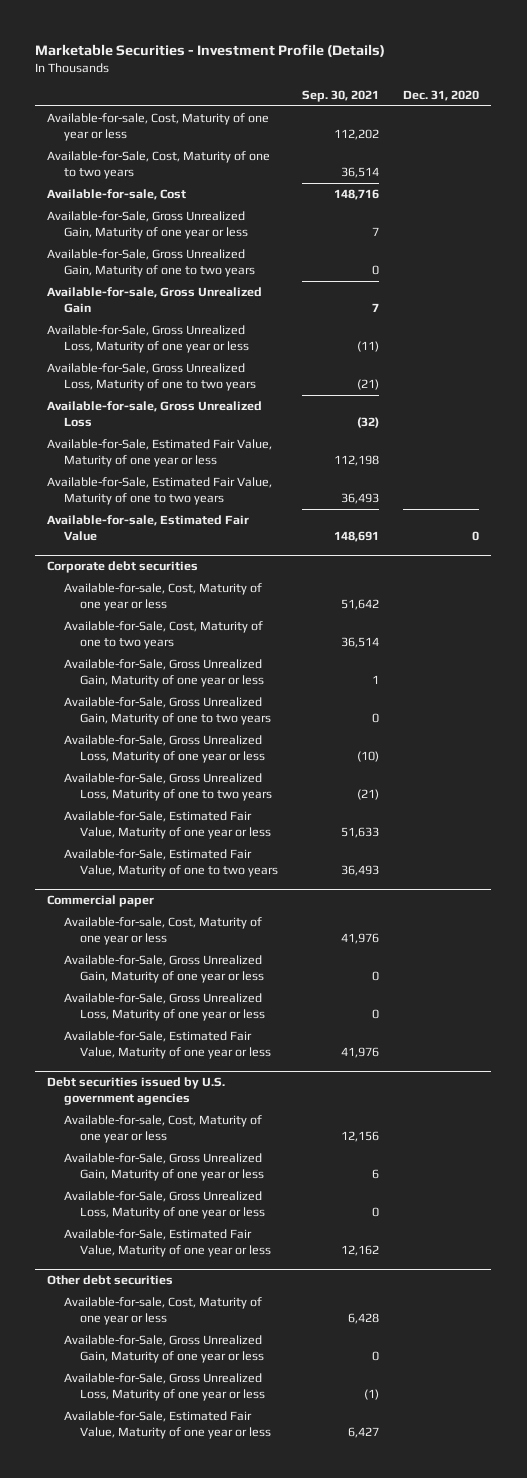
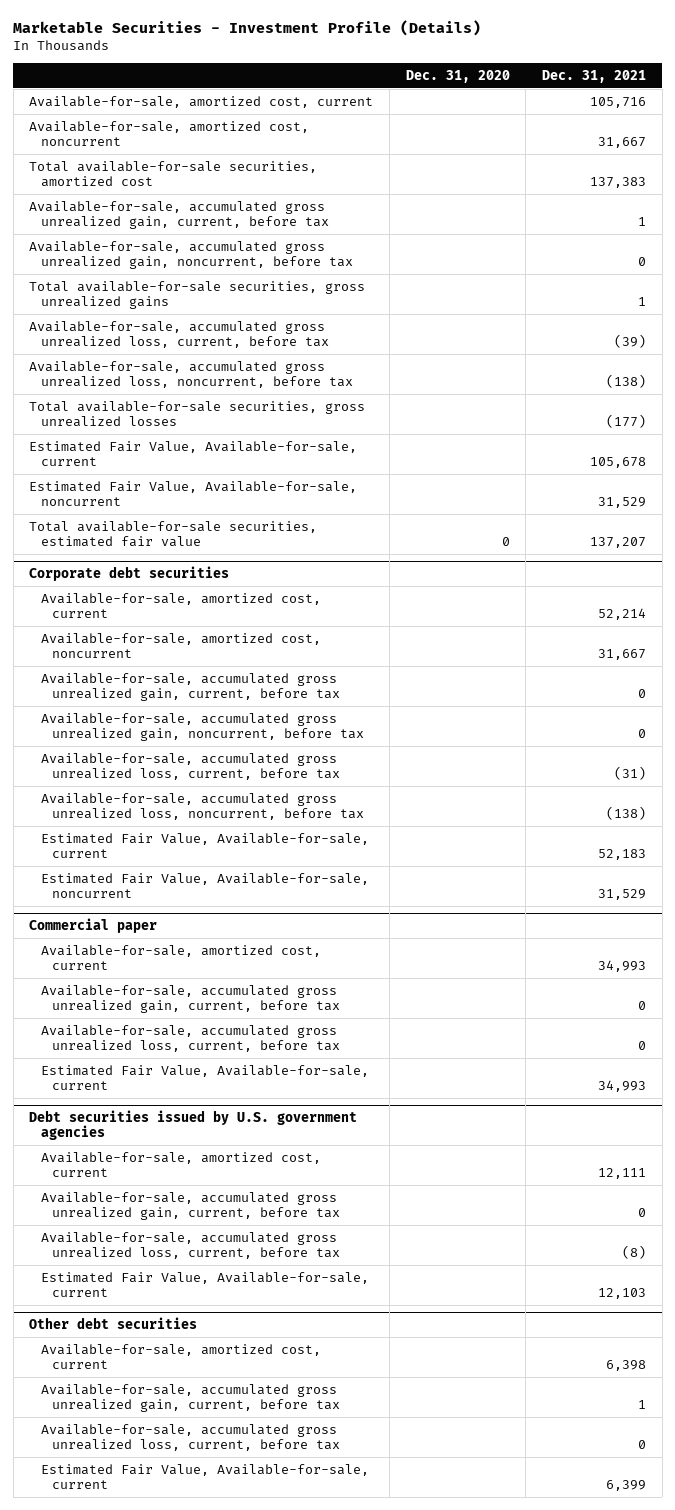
- | Sep. 30, 2021 | Dec. 31, 2020
+ | Dec. 31, 2020 | Dec. 31, 2021
- Available-for-sale, Cost, Maturity of one year or less | 112,202 |
- Available-for-Sale, Cost, Maturity of one to two years | 36,514 |
- Available-for-sale, Cost | 148,716 |
- Available-for-Sale, Gross Unrealized Gain, Maturity of one year or less | 7 |
- Available-for-Sale, Gross Unrealized Gain, Maturity of one to two years | 0 |
- Available-for-sale, Gross Unrealized Gain | 7 |
- Available-for-Sale, Gross Unrealized Loss, Maturity of one year or less | (11) |
- Available-for-Sale, Gross Unrealized Loss, Maturity of one to two years | (21) |
- Available-for-sale, Gross Unrealized Loss | (32) |
- Available-for-Sale, Estimated Fair Value, Maturity of one year or less | 112,198 |
- Available-for-Sale, Estimated Fair Value, Maturity of one to two years | 36,493 |
- Available-for-sale, Estimated Fair Value | 148,691 | 0
+ Available-for-sale, amortized cost, current | | 105,716
+ Available-for-sale, amortized cost, noncurrent | | 31,667
+ Total available-for-sale securities, amortized cost | | 137,383
+ Available-for-sale, accumulated gross unrealized gain, current, before tax | | 1
+ Available-for-sale, accumulated gross unrealized gain, noncurrent, before tax | | 0
+ Total available-for-sale securities, gross unrealized gains | | 1
+ Available-for-sale, accumulated gross unrealized loss, current, before tax | | (39)
+ Available-for-sale, accumulated gross unrealized loss, noncurrent, before tax | | (138)
+ Total available-for-sale securities, gross unrealized losses | | (177)
+ Estimated Fair Value, Available-for-sale, current | | 105,678
+ Estimated Fair Value, Available-for-sale, noncurrent | | 31,529
+ Total available-for-sale securities, estimated fair value | 0 | 137,207
@ Corporate debt securities
- Available-for-sale, Cost, Maturity of one year or less | 51,642 |
- Available-for-Sale, Cost, Maturity of one to two years | 36,514 |
- Available-for-Sale, Gross Unrealized Gain, Maturity of one year or less | 1 |
- Available-for-Sale, Gross Unrealized Gain, Maturity of one to two years | 0 |
- Available-for-Sale, Gross Unrealized Loss, Maturity of one year or less | (10) |
- Available-for-Sale, Gross Unrealized Loss, Maturity of one to two years | (21) |
- Available-for-Sale, Estimated Fair Value, Maturity of one year or less | 51,633 |
- Available-for-Sale, Estimated Fair Value, Maturity of one to two years | 36,493 |
+ Available-for-sale, amortized cost, current | | 52,214
+ Available-for-sale, amortized cost, noncurrent | | 31,667
+ Available-for-sale, accumulated gross unrealized gain, current, before tax | | 0
+ Available-for-sale, accumulated gross unrealized gain, noncurrent, before tax | | 0
+ Available-for-sale, accumulated gross unrealized loss, current, before tax | | (31)
+ Available-for-sale, accumulated gross unrealized loss, noncurrent, before tax | | (138)
+ Estimated Fair Value, Available-for-sale, current | | 52,183
+ Estimated Fair Value, Available-for-sale, noncurrent | | 31,529
@ Commercial paper
- Available-for-sale, Cost, Maturity of one year or less | 41,976 |
- Available-for-Sale, Gross Unrealized Gain, Maturity of one year or less | 0 |
- Available-for-Sale, Gross Unrealized Loss, Maturity of one year or less | 0 |
- Available-for-Sale, Estimated Fair Value, Maturity of one year or less | 41,976 |
+ Available-for-sale, amortized cost, current | | 34,993
+ Available-for-sale, accumulated gross unrealized gain, current, before tax | | 0
+ Available-for-sale, accumulated gross unrealized loss, current, before tax | | 0
+ Estimated Fair Value, Available-for-sale, current | | 34,993
@ Debt securities issued by U.S. government agencies
- Available-for-sale, Cost, Maturity of one year or less | 12,156 |
- Available-for-Sale, Gross Unrealized Gain, Maturity of one year or less | 6 |
- Available-for-Sale, Gross Unrealized Loss, Maturity of one year or less | 0 |
- Available-for-Sale, Estimated Fair Value, Maturity of one year or less | 12,162 |
+ Available-for-sale, amortized cost, current | | 12,111
+ Available-for-sale, accumulated gross unrealized gain, current, before tax | | 0
+ Available-for-sale, accumulated gross unrealized loss, current, before tax | | (8)
+ Estimated Fair Value, Available-for-sale, current | | 12,103
@ Other debt securities
- Available-for-sale, Cost, Maturity of one year or less | 6,428 |
- Available-for-Sale, Gross Unrealized Gain, Maturity of one year or less | 0 |
- Available-for-Sale, Gross Unrealized Loss, Maturity of one year or less | (1) |
- Available-for-Sale, Estimated Fair Value, Maturity of one year or less | 6,427 |
+ Available-for-sale, amortized cost, current | | 6,398
+ Available-for-sale, accumulated gross unrealized gain, current, before tax | | 1
+ Available-for-sale, accumulated gross unrealized loss, current, before tax | | 0
+ Estimated Fair Value, Available-for-sale, current | | 6,399

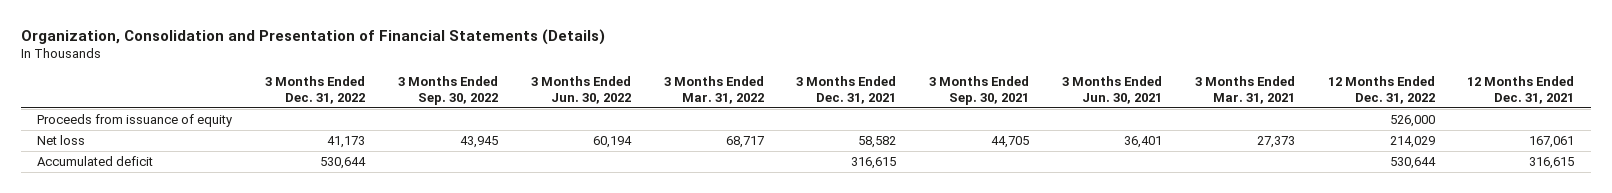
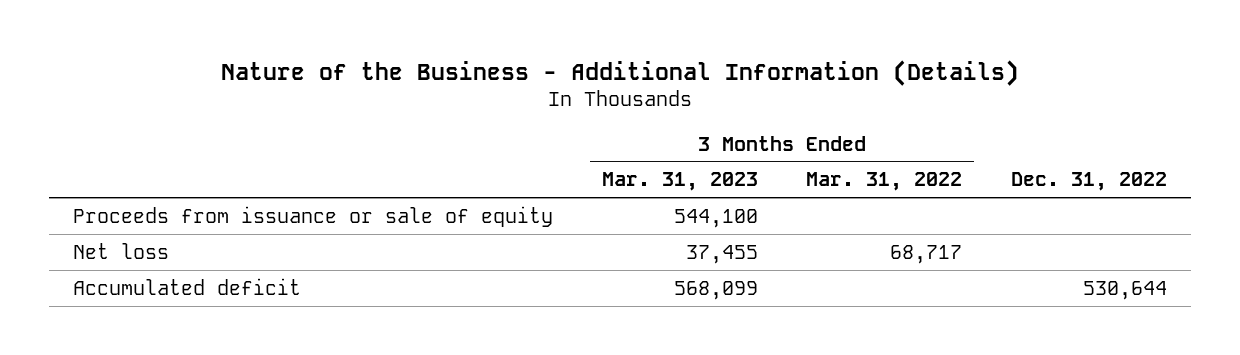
- Organization, Consolidation and Presentation of Financial Statements (Details)
+ Nature of the Business - Additional Information (Details)
- | 3 Months Ended Dec. 31, 2022 | 3 Months Ended Sep. 30, 2022 | 3 Months Ended Jun. 30, 2022 | 3 Months Ended Mar. 31, 2022 | 3 Months Ended Dec. 31, 2021 | 3 Months Ended Sep. 30, 2021 | 3 Months Ended Jun. 30, 2021 | 3 Months Ended Mar. 31, 2021 | 12 Months Ended Dec. 31, 2022 | 12 Months Ended Dec. 31, 2021
+ | 3 Months Ended Mar. 31, 2023 | 3 Months Ended Mar. 31, 2022 | Dec. 31, 2022
- Proceeds from issuance of equity | | | | | | | | | 526,000 |
+ Proceeds from issuance or sale of equity | 544,100 | |

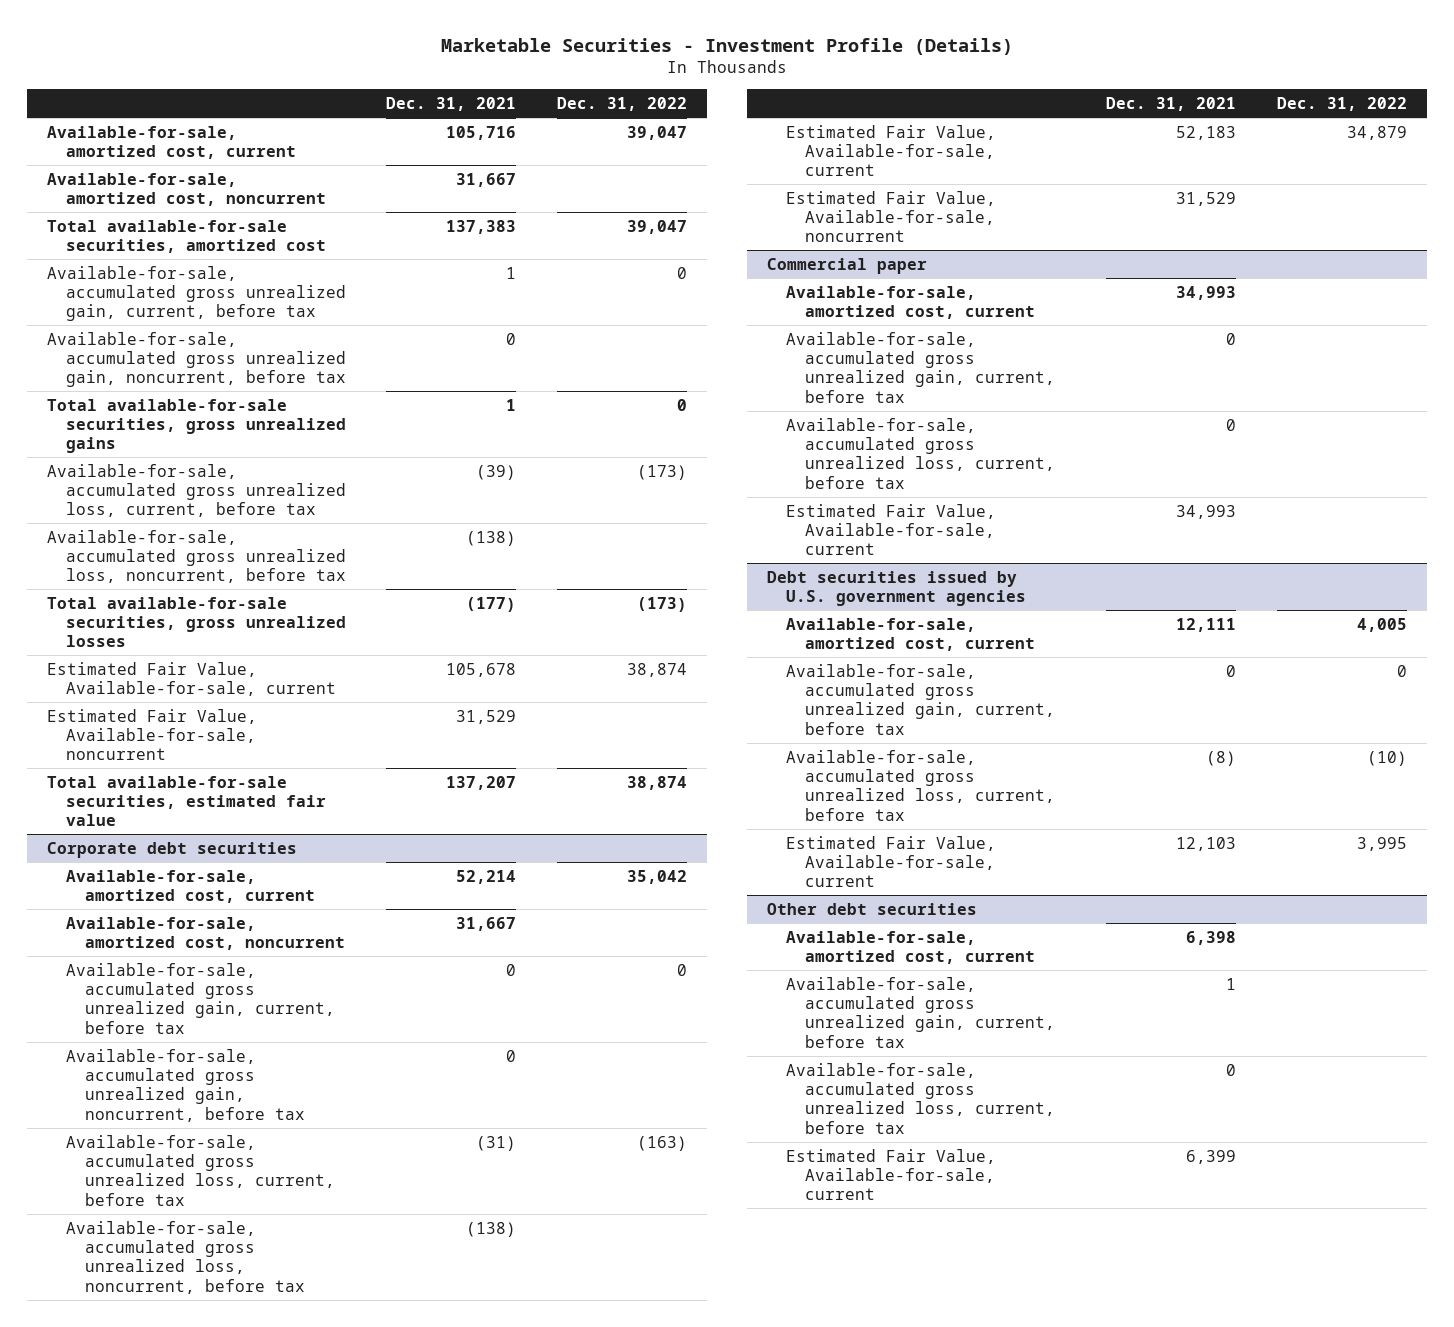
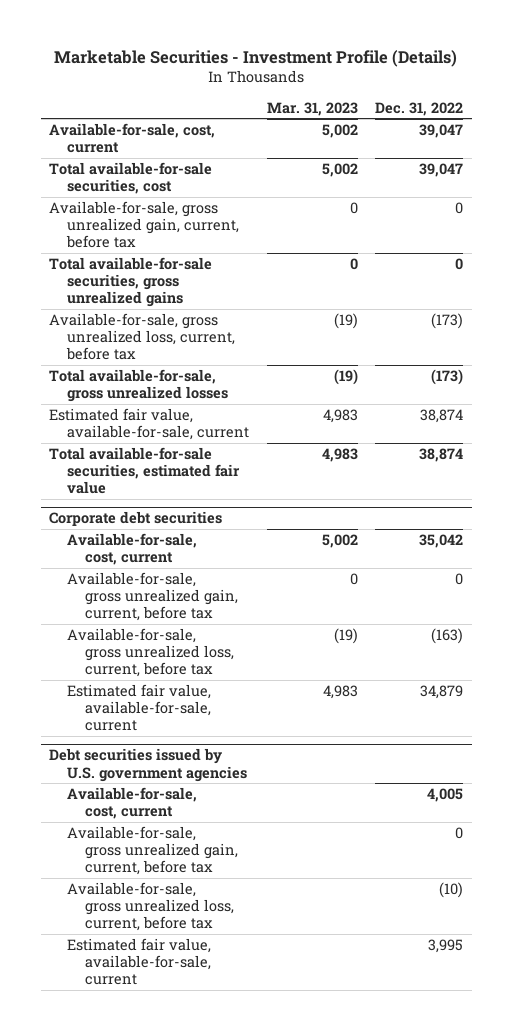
- | Dec. 31, 2021 | Dec. 31, 2022
+ | Mar. 31, 2023 | Dec. 31, 2022
- Available-for-sale, amortized cost, current | 105,716 | 39,047
- Available-for-sale, amortized cost, noncurrent | 31,667 |
- Total available-for-sale securities, amortized cost | 137,383 | 39,047
- Available-for-sale, accumulated gross unrealized gain, current, before tax | 1 | 0
- Available-for-sale, accumulated gross unrealized gain, noncurrent, before tax | 0 |
+ Available-for-sale, cost, current | 5,002 | 39,047
+ Total available-for-sale securities, cost | 5,002 | 39,047
+ Available-for-sale, gross unrealized gain, current, before tax | 0 | 0
- Available-for-sale, accumulated gross unrealized loss, current, before tax | (39) | (173)
- Available-for-sale, accumulated gross unrealized loss, noncurrent, before tax | (138) |
- Total available-for-sale securities, gross unrealized losses | (177) | (173)
- Estimated Fair Value, Available-for-sale, current | 105,678 | 38,874
- Estimated Fair Value, Available-for-sale, noncurrent | 31,529 |
+ Available-for-sale, gross unrealized loss, current, before tax | (19) | (173)
+ Total available-for-sale, gross unrealized losses | (19) | (173)
+ Estimated fair value, available-for-sale, current | 4,983 | 38,874
@ Corporate debt securities
- Available-for-sale, amortized cost, current | 52,214 | 35,042
- Available-for-sale, amortized cost, noncurrent | 31,667 |
- Available-for-sale, accumulated gross unrealized gain, current, before tax | 0 | 0
- Available-for-sale, accumulated gross unrealized gain, noncurrent, before tax | 0 |
- Available-for-sale, accumulated gross unrealized loss, current, before tax | (31) | (163)
- Available-for-sale, accumulated gross unrealized loss, noncurrent, before tax | (138) |
- Estimated Fair Value, Available-for-sale, current | 52,183 | 34,879
- Estimated Fair Value, Available-for-sale, noncurrent | 31,529 |
- Commercial paper
- Available-for-sale, amortized cost, current | 34,993 |
- Available-for-sale, accumulated gross unrealized gain, current, before tax | 0 |
- Available-for-sale, accumulated gross unrealized loss, current, before tax | 0 |
- Estimated Fair Value, Available-for-sale, current | 34,993 |
@ Corporate debt securities
+ Available-for-sale, cost, current | 5,002 | 35,042
+ Available-for-sale, gross unrealized gain, current, before tax | 0 | 0
+ Available-for-sale, gross unrealized loss, current, before tax | (19) | (163)
+ Estimated fair value, available-for-sale, current | 4,983 | 34,879
@ Debt securities issued by U.S. government agencies
- Available-for-sale, amortized cost, current | 12,111 | 4,005
- Available-for-sale, accumulated gross unrealized gain, current, before tax | 0 | 0
- Available-for-sale, accumulated gross unrealized loss, current, before tax | (8) | (10)
- Estimated Fair Value, Available-for-sale, current | 12,103 | 3,995
- Other debt securities
- Available-for-sale, amortized cost, current | 6,398 |
- Available-for-sale, accumulated gross unrealized gain, current, before tax | 1 |
- Available-for-sale, accumulated gross unrealized loss, current, before tax | 0 |
- Estimated Fair Value, Available-for-sale, current | 6,399 |
@ Debt securities issued by U.S. government agencies
+ Available-for-sale, cost, current | | 4,005
+ Available-for-sale, gross unrealized gain, current, before tax | | 0
+ Available-for-sale, gross unrealized loss, current, before tax | | (10)
+ Estimated fair value, available-for-sale, current | | 3,995

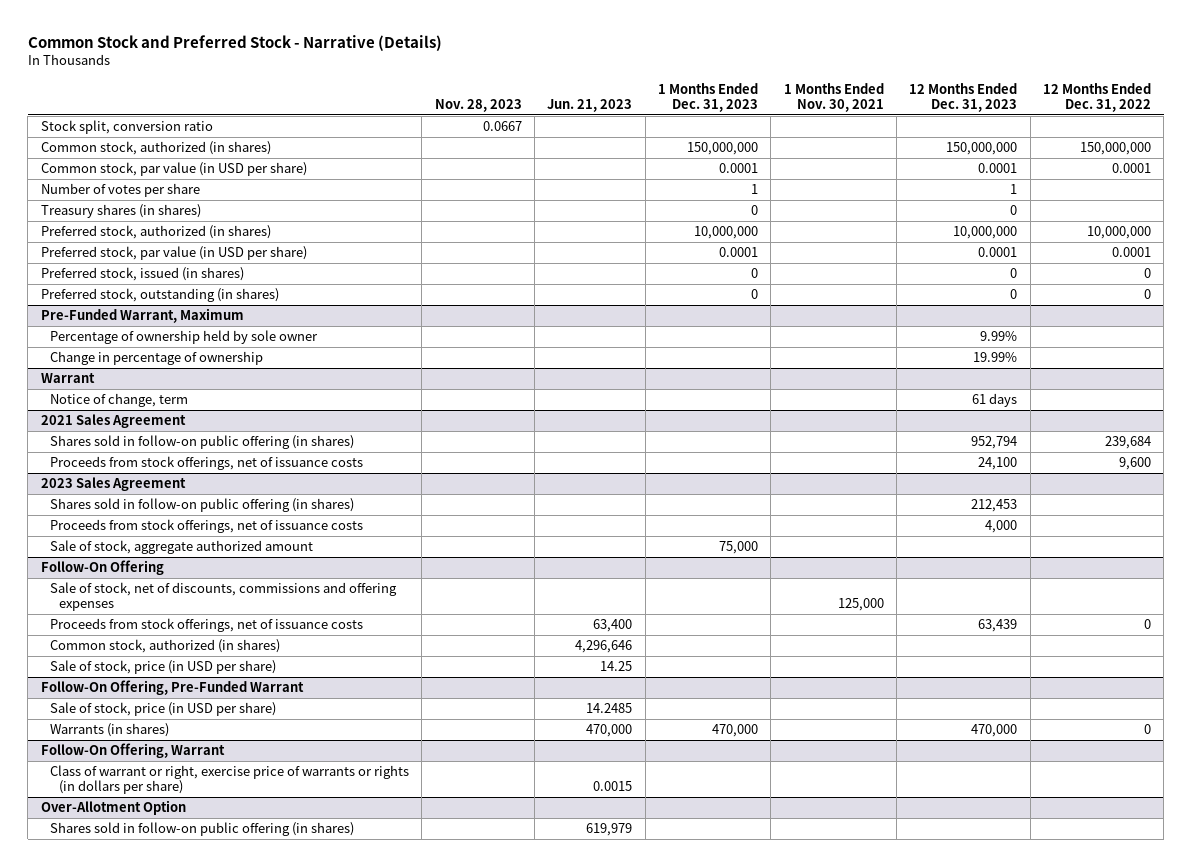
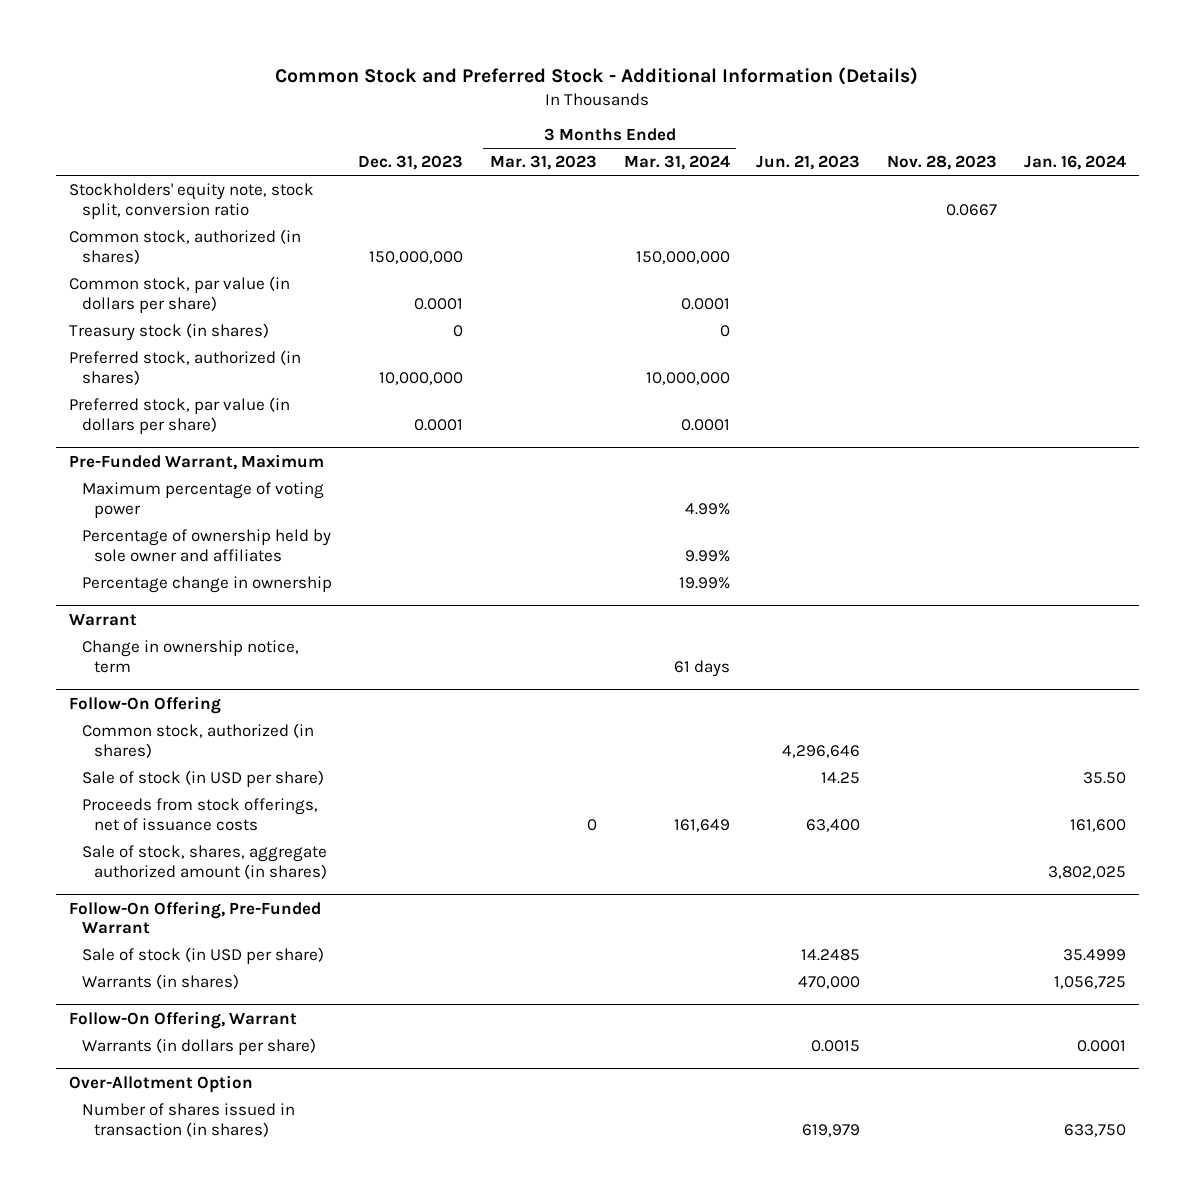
- Common Stock and Preferred Stock - Narrative (Details)
+ Common Stock and Preferred Stock - Additional Information (Details)
- | Nov. 28, 2023 | Jun. 21, 2023 | 1 Months Ended Dec. 31, 2023 | 1 Months Ended Nov. 30, 2021 | 12 Months Ended Dec. 31, 2023 | 12 Months Ended Dec. 31, 2022
+ | Dec. 31, 2023 | 3 Months Ended Mar. 31, 2023 | 3 Months Ended Mar. 31, 2024 | Jun. 21, 2023 | Nov. 28, 2023 | Jan. 16, 2024
- Stock split, conversion ratio | 0.0667 | | | | |
+ Stockholders' equity note, stock split, conversion ratio | | | | | 0.0667 |
- Common stock, par value (in USD per share) | | | 0.0001 | | 0.0001 | 0.0001
- Number of votes per share | | | 1 | | 1 |
- Treasury shares (in shares) | | | 0 | | 0 |
+ Common stock, par value (in dollars per share) | 0.0001 | | 0.0001 | | |
+ Treasury stock (in shares) | 0 | | 0 | | |
- Preferred stock, par value (in USD per share) | | | 0.0001 | | 0.0001 | 0.0001
- Preferred stock, issued (in shares) | | | 0 | | 0 | 0
- Preferred stock, outstanding (in shares) | | | 0 | | 0 | 0
+ Preferred stock, par value (in dollars per share) | 0.0001 | | 0.0001 | | |
@ Pre-Funded Warrant, Maximum
- Percentage of ownership held by sole owner | | | | | 9.99% |
- Change in percentage of ownership | | | | | 19.99% |
+ Maximum percentage of voting power | | | 4.99% | | |
+ Percentage of ownership held by sole owner and affiliates | | | 9.99% | | |
+ Percentage change in ownership | | | 19.99% | | |
@ Warrant
- Notice of change, term | | | | | 61 days |
- 2021 Sales Agreement
- Shares sold in follow-on public offering (in shares) | | | | | 952,794 | 239,684
- Proceeds from stock offerings, net of issuance costs | | | | | 24,100 | 9,600
- 2023 Sales Agreement
- Shares sold in follow-on public offering (in shares) | | | | | 212,453 |
- Proceeds from stock offerings, net of issuance costs | | | | | 4,000 |
- Sale of stock, aggregate authorized amount | | | 75,000 | | |
@ Warrant
+ Change in ownership notice, term | | | 61 days | | |
@ Follow-On Offering
- Sale of stock, net of discounts, commissions and offering expenses | | | | 125,000 | |
- Sale of stock, price (in USD per share) | | 14.25 | | | |
+ Sale of stock (in USD per share) | | | | 14.25 | | 35.50
moved down: Proceeds from stock offerings, net of issuance costs | | 0 | 161,649 | 63,400 | | 161,600
+ Sale of stock, shares, aggregate authorized amount (in shares) | | | | | | 3,802,025
@ Follow-On Offering, Pre-Funded Warrant
- Sale of stock, price (in USD per share) | | 14.2485 | | | |
+ Sale of stock (in USD per share) | | | | 14.2485 | | 35.4999
@ Follow-On Offering, Warrant
- Class of warrant or right, exercise price of warrants or rights (in dollars per share) | | 0.0015 | | | |
+ Warrants (in dollars per share) | | | | 0.0015 | | 0.0001
@ Over-Allotment Option
- Shares sold in follow-on public offering (in shares) | | 619,979 | | | |
+ Number of shares issued in transaction (in shares) | | | | 619,979 | | 633,750

